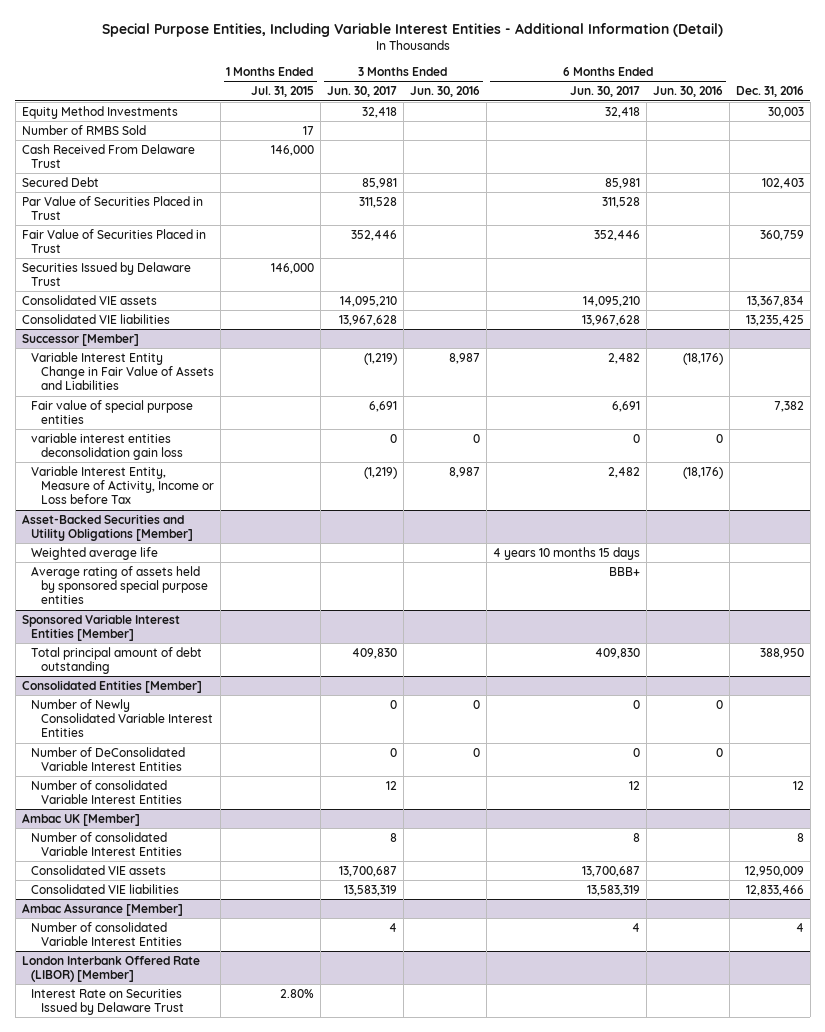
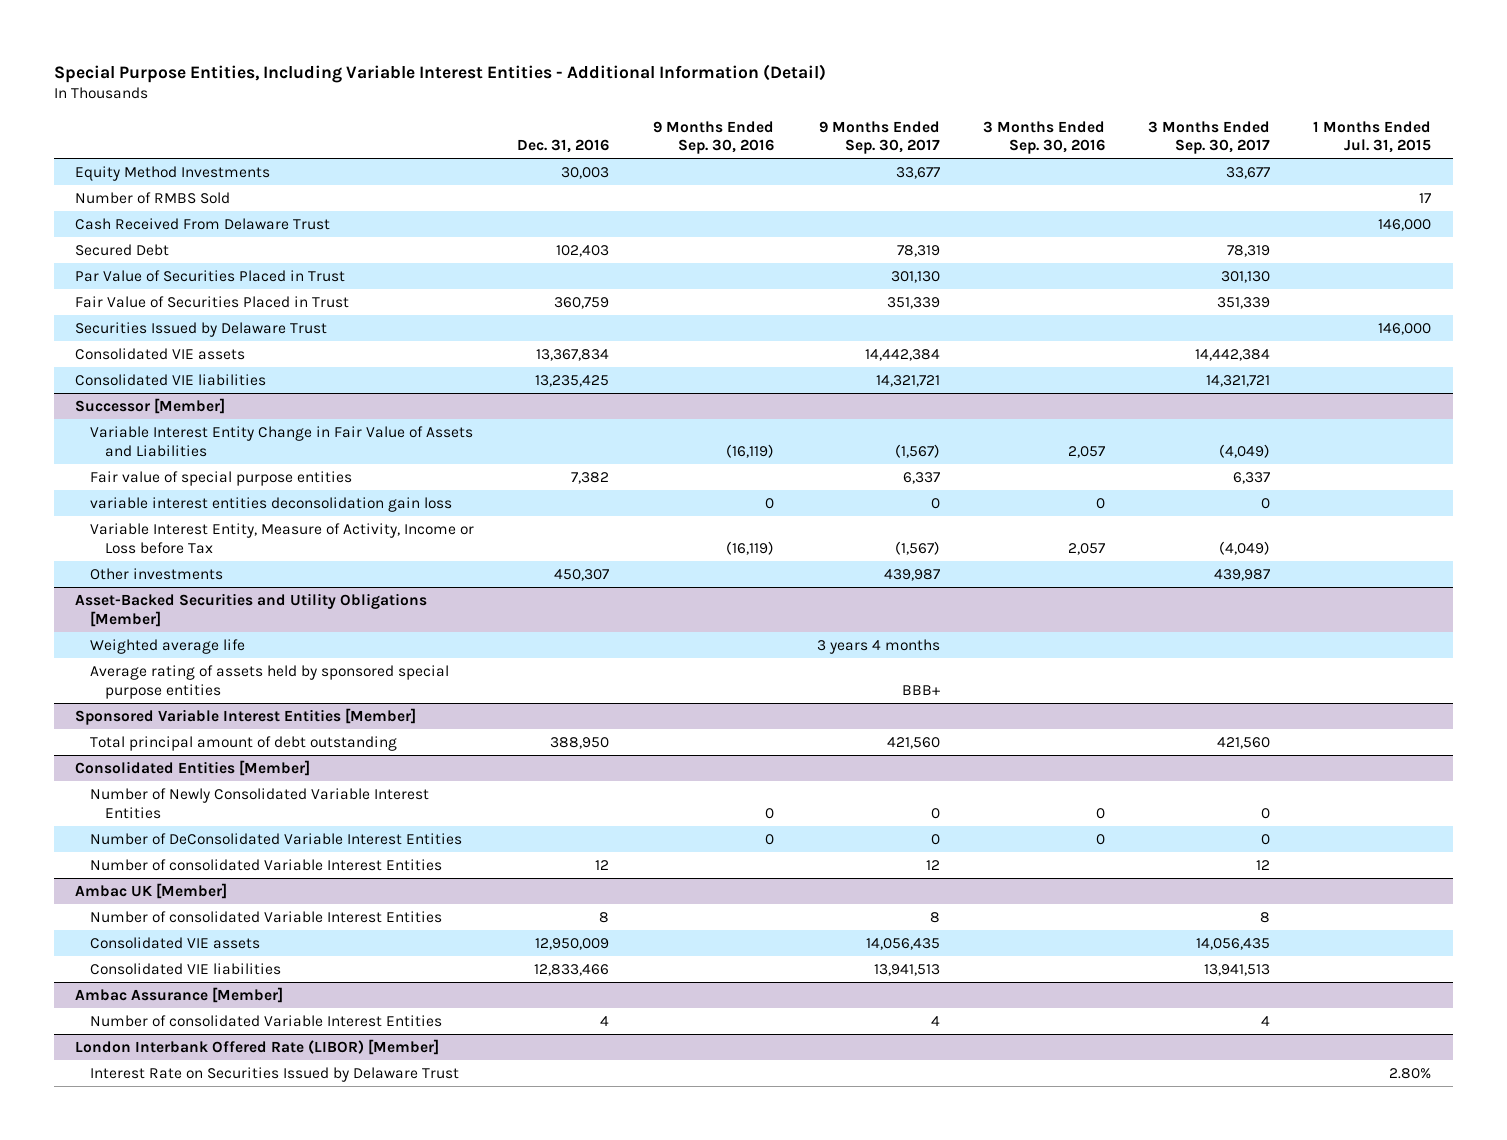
- | 1 Months Ended Jul. 31, 2015 | 3 Months Ended Jun. 30, 2017 | 3 Months Ended Jun. 30, 2016 | 6 Months Ended Jun. 30, 2017 | 6 Months Ended Jun. 30, 2016 | Dec. 31, 2016
+ | Dec. 31, 2016 | 9 Months Ended Sep. 30, 2016 | 9 Months Ended Sep. 30, 2017 | 3 Months Ended Sep. 30, 2016 | 3 Months Ended Sep. 30, 2017 | 1 Months Ended Jul. 31, 2015
@ Successor [Member]
+ Other investments | 450,307 | | 439,987 | | 439,987 |

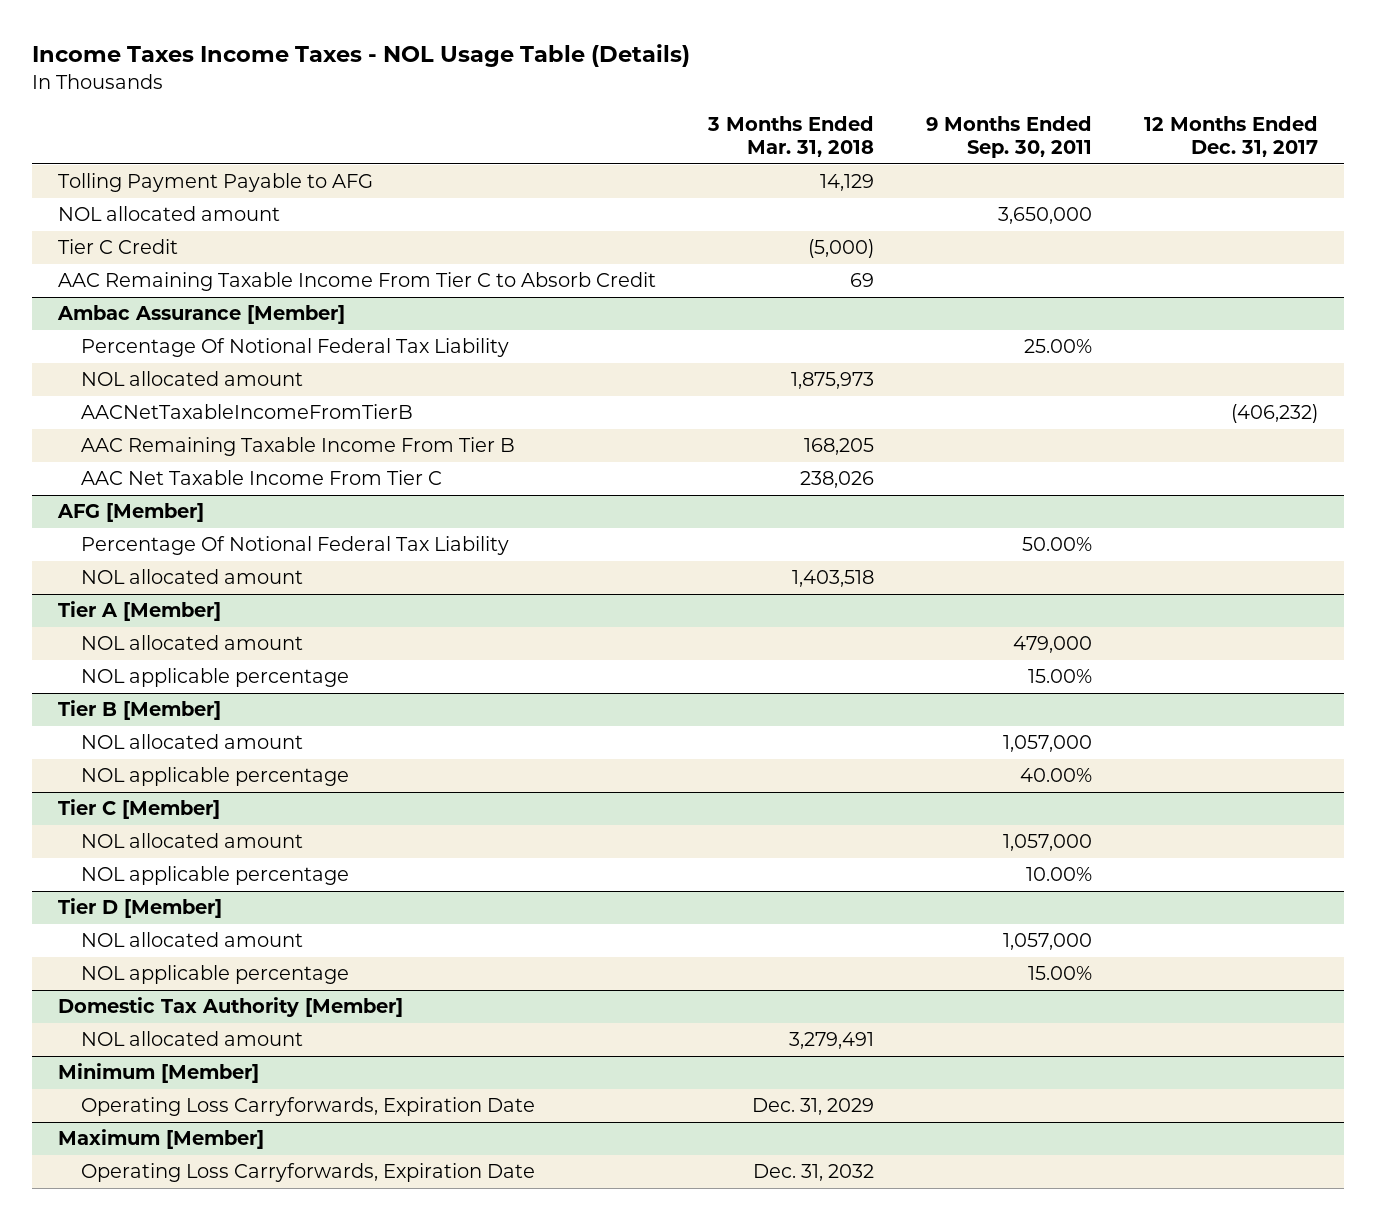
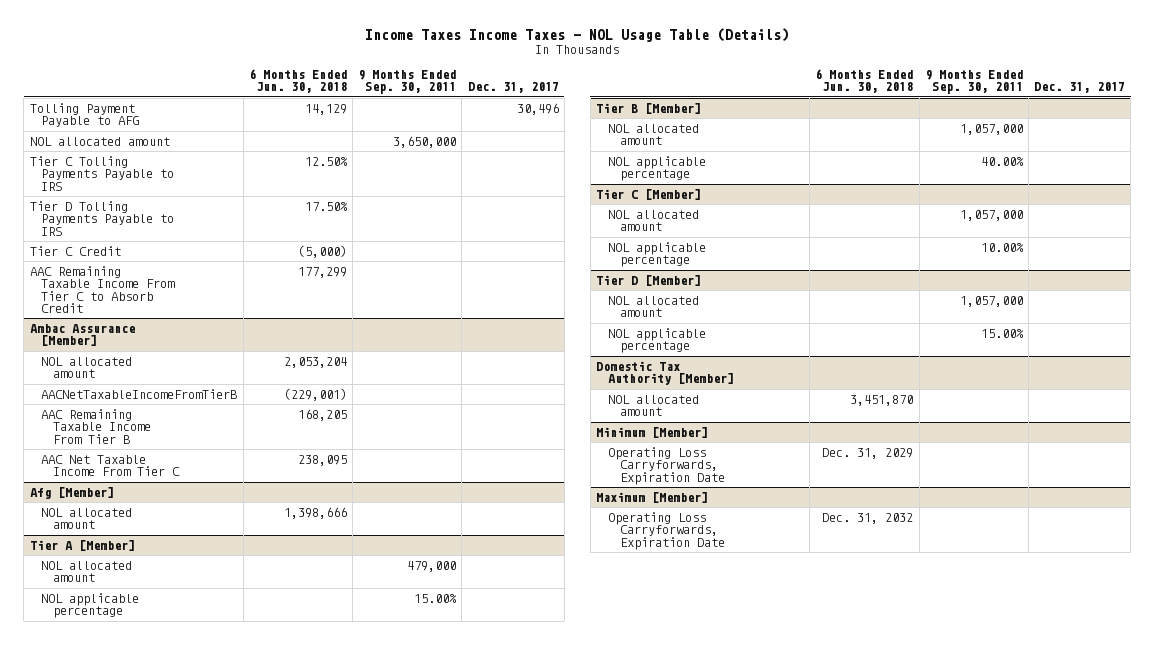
- | 3 Months Ended Mar. 31, 2018 | 9 Months Ended Sep. 30, 2011 | 12 Months Ended Dec. 31, 2017
+ | 6 Months Ended Jun. 30, 2018 | 9 Months Ended Sep. 30, 2011 | Dec. 31, 2017
+ Tier C Tolling Payments Payable to IRS | 12.50% | |
+ Tier D Tolling Payments Payable to IRS | 17.50% | |
@ Ambac Assurance [Member]
- Percentage Of Notional Federal Tax Liability | | 25.00% |
- AFG [Member]
- Percentage Of Notional Federal Tax Liability | | 50.00% |
+ Afg [Member]

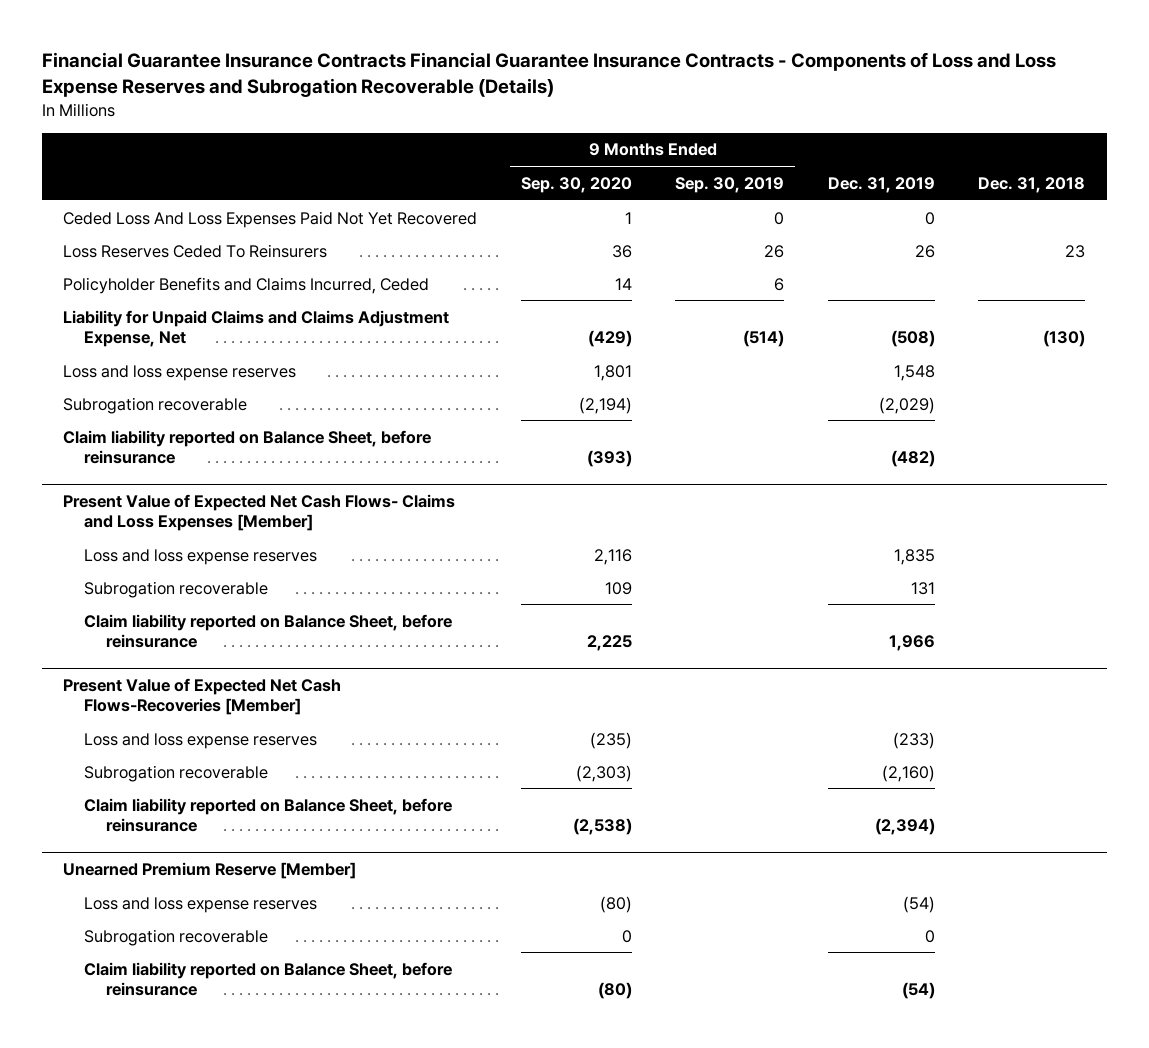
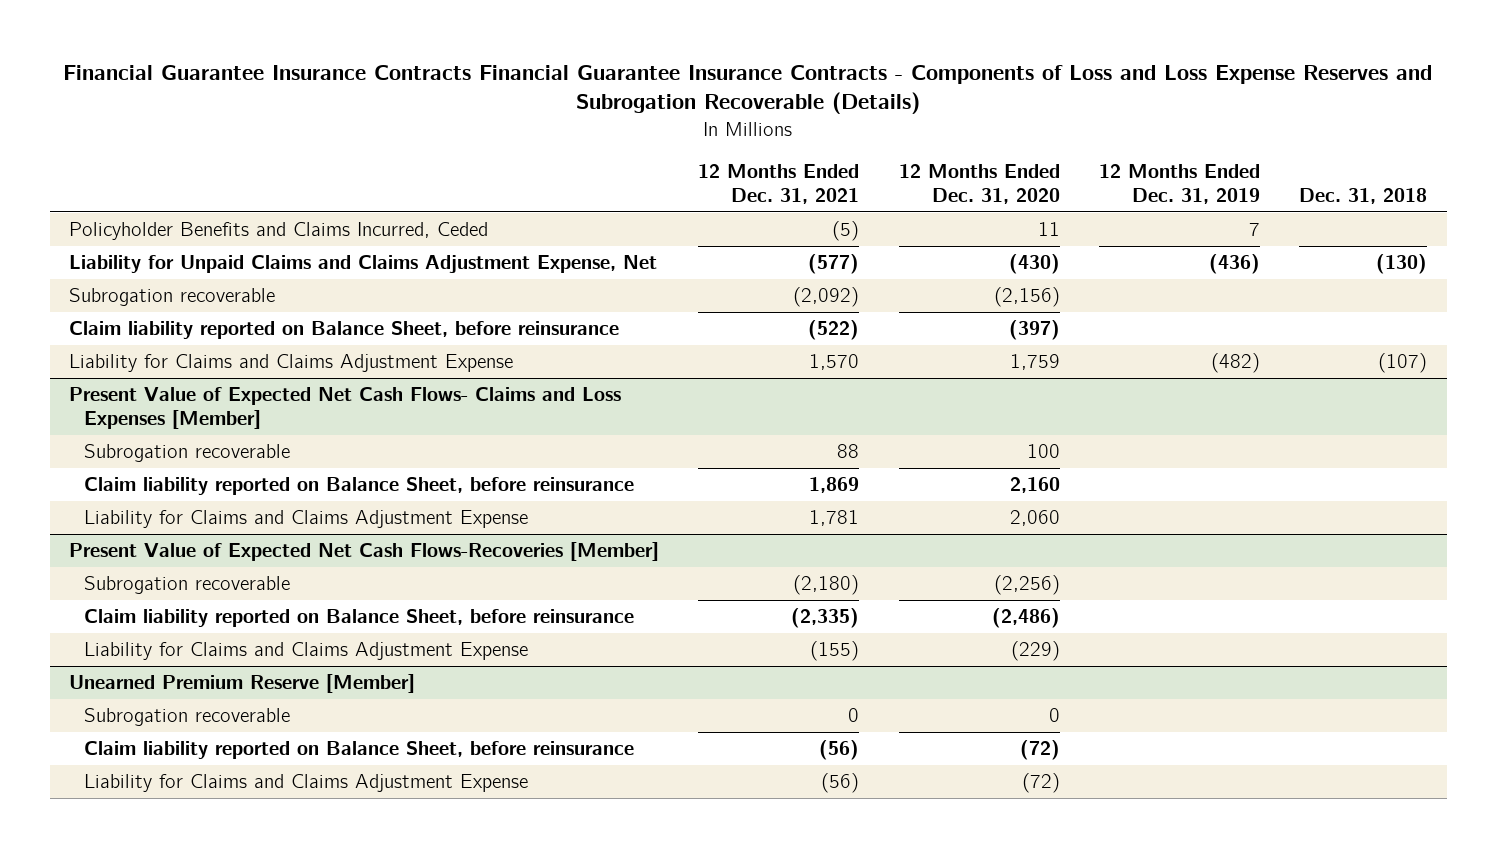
- | 9 Months Ended Sep. 30, 2020 | 9 Months Ended Sep. 30, 2019 | Dec. 31, 2019 | Dec. 31, 2018
+ | 12 Months Ended Dec. 31, 2021 | 12 Months Ended Dec. 31, 2020 | 12 Months Ended Dec. 31, 2019 | Dec. 31, 2018
- Ceded Loss And Loss Expenses Paid Not Yet Recovered | 1 | 0 | 0 |
- Loss Reserves Ceded To Reinsurers | 36 | 26 | 26 | 23
- Loss and loss expense reserves | 1,801 | | 1,548 |
+ Liability for Claims and Claims Adjustment Expense | 1,570 | 1,759 | (482) | (107)
@ Present Value of Expected Net Cash Flows- Claims and Loss Expenses [Member]
- Loss and loss expense reserves | 2,116 | | 1,835 |
+ Liability for Claims and Claims Adjustment Expense | 1,781 | 2,060 | |
@ Present Value of Expected Net Cash Flows-Recoveries [Member]
- Loss and loss expense reserves | (235) | | (233) |
+ Liability for Claims and Claims Adjustment Expense | (155) | (229) | |
@ Unearned Premium Reserve [Member]
- Loss and loss expense reserves | (80) | | (54) |
+ Liability for Claims and Claims Adjustment Expense | (56) | (72) | |

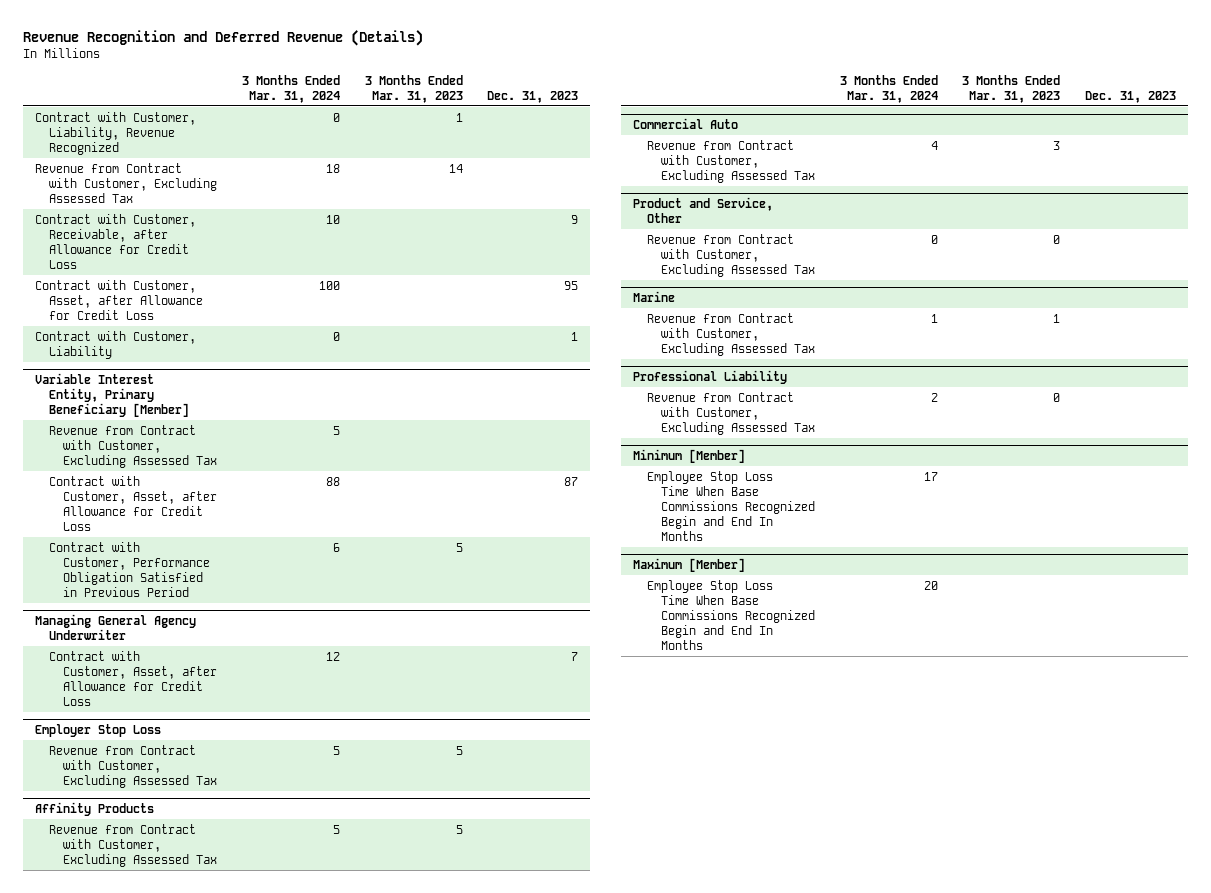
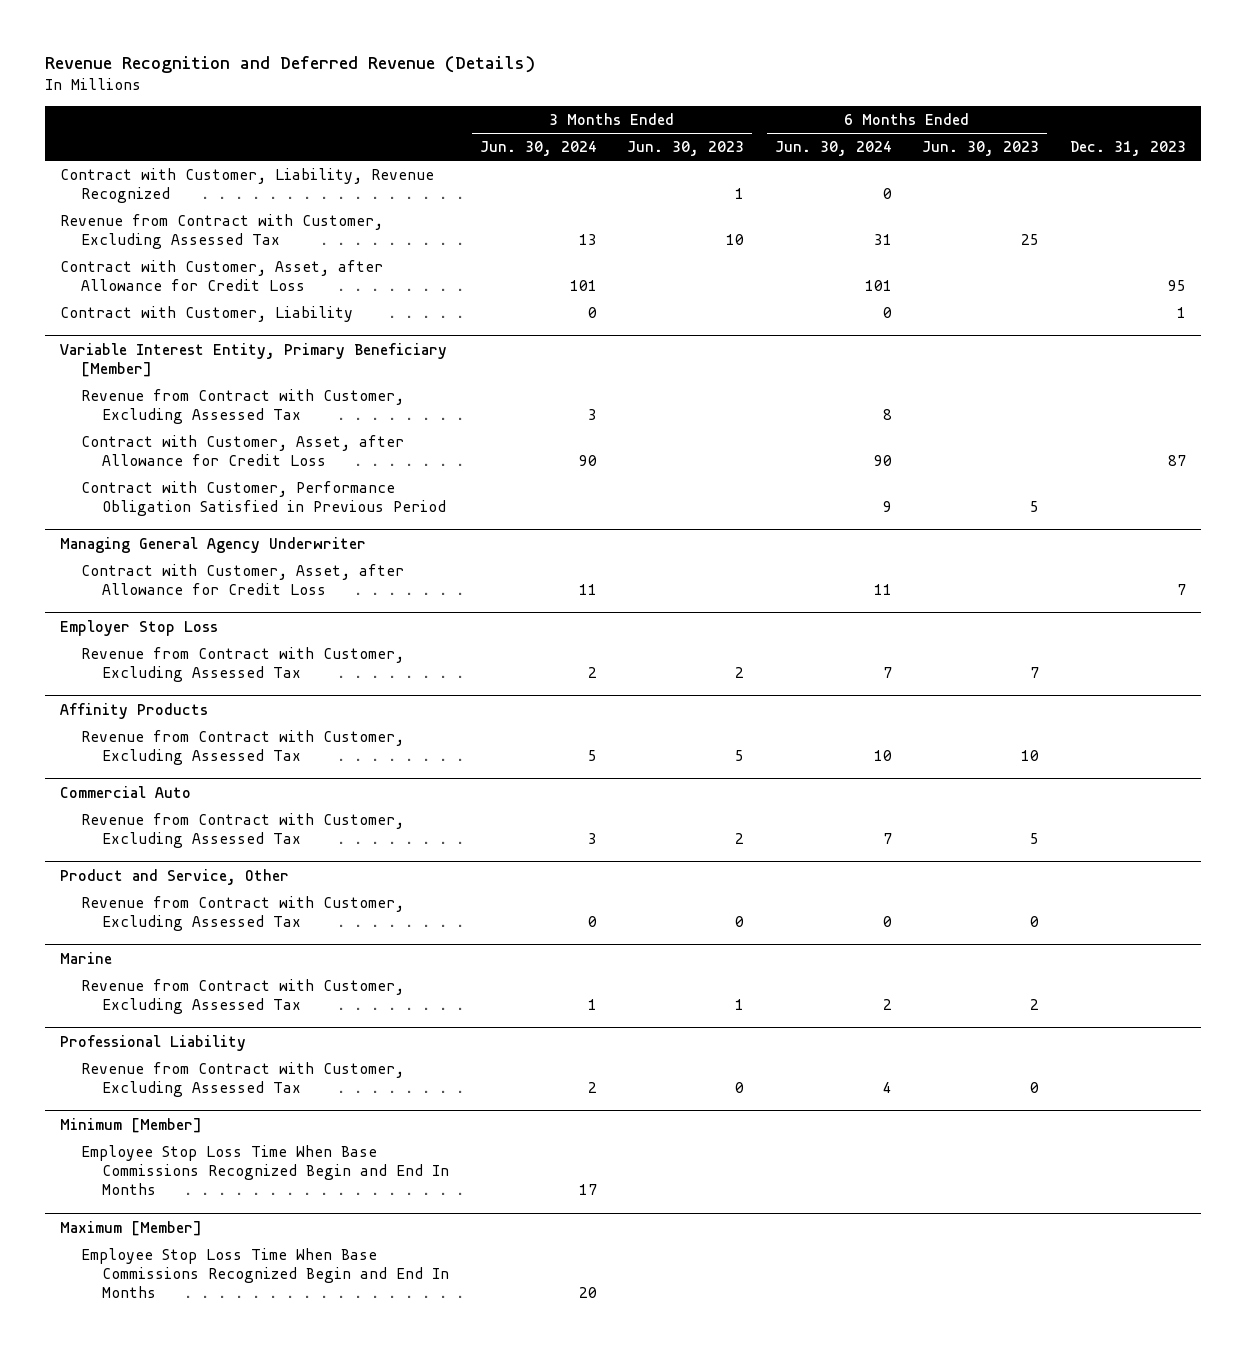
- | 3 Months Ended Mar. 31, 2024 | 3 Months Ended Mar. 31, 2023 | Dec. 31, 2023
+ | 3 Months Ended Jun. 30, 2024 | 3 Months Ended Jun. 30, 2023 | 6 Months Ended Jun. 30, 2024 | 6 Months Ended Jun. 30, 2023 | Dec. 31, 2023
- Contract with Customer, Receivable, after Allowance for Credit Loss | 10 | | 9

